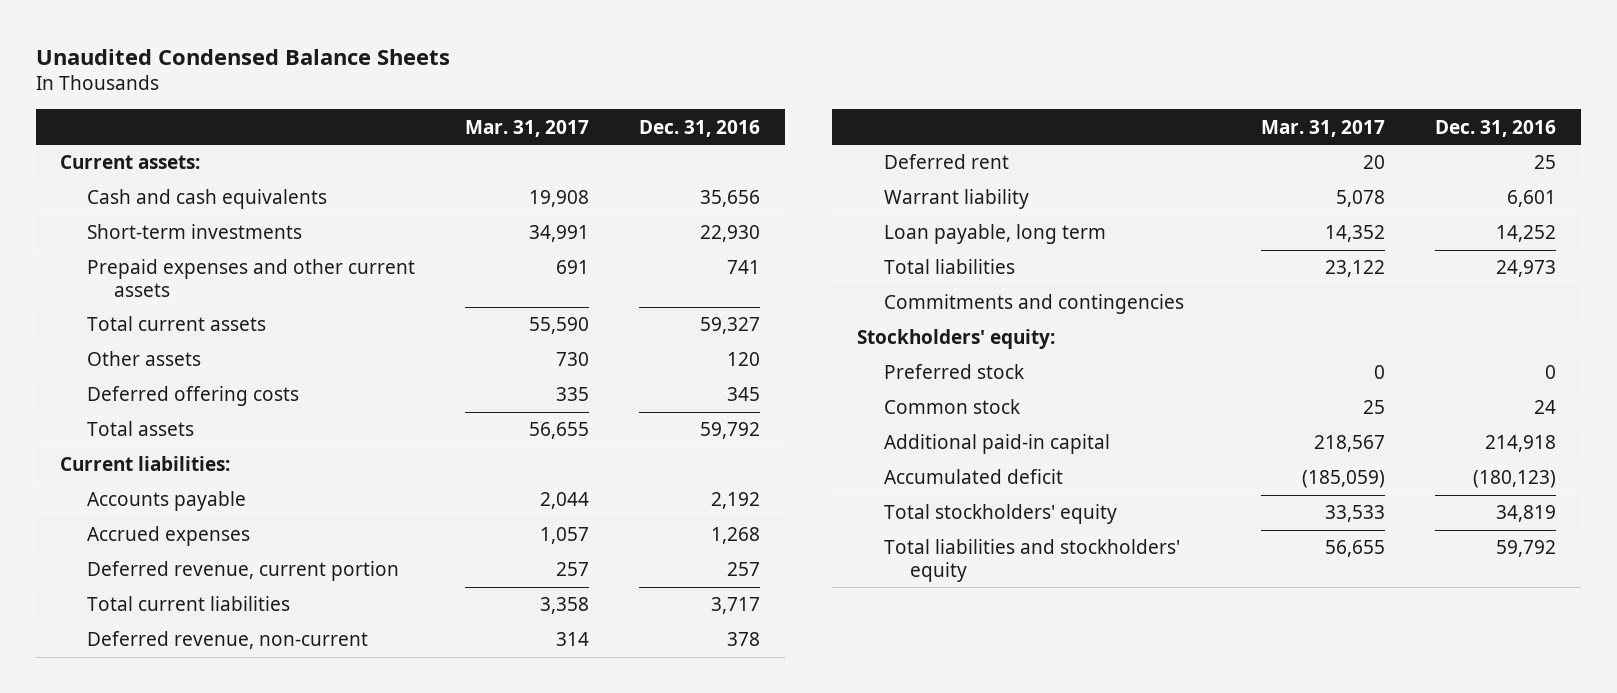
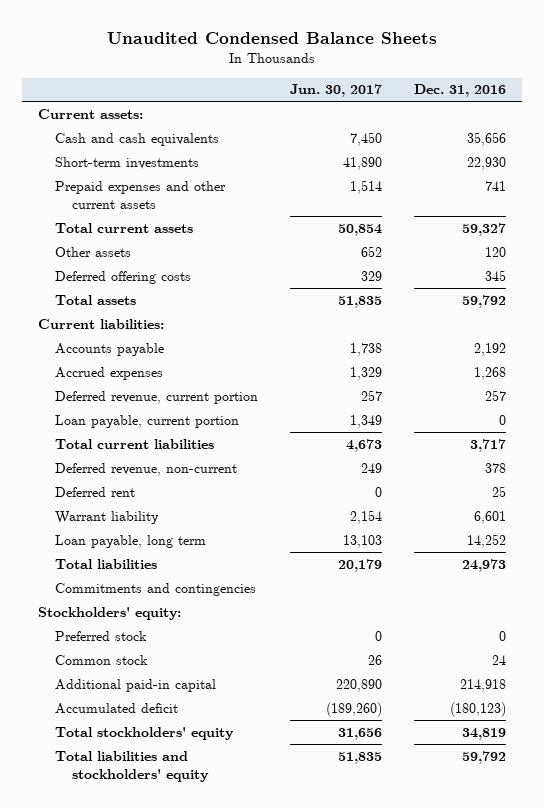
- | Mar. 31, 2017 | Dec. 31, 2016
+ | Jun. 30, 2017 | Dec. 31, 2016
+ Loan payable, current portion | 1,349 | 0

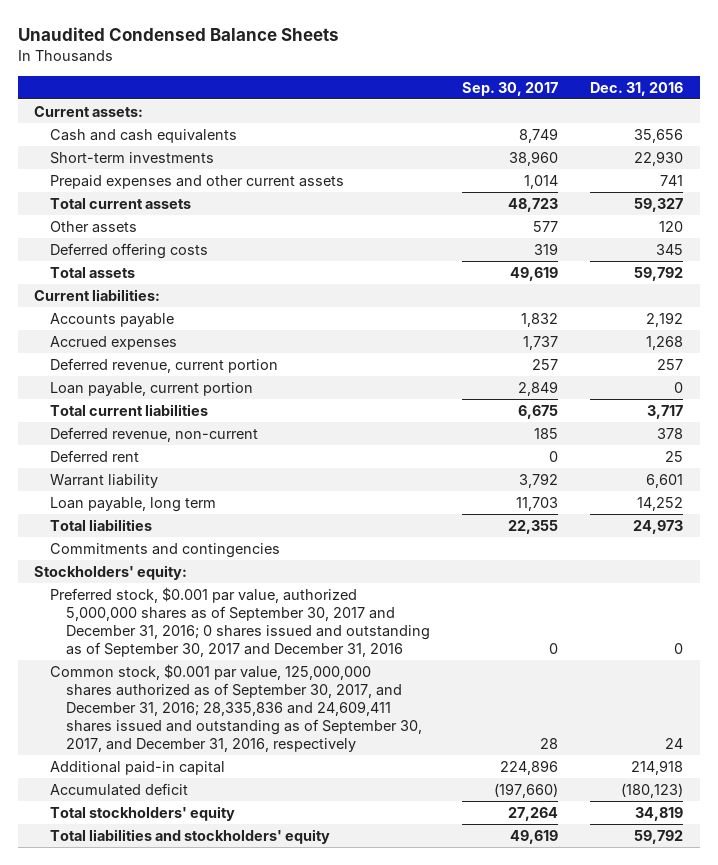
- | Jun. 30, 2017 | Dec. 31, 2016
+ | Sep. 30, 2017 | Dec. 31, 2016
- Preferred stock | 0 | 0
- Common stock | 26 | 24
+ Preferred stock, $0.001 par value, authorized 5,000,000 shares as of September 30, 2017 and December 31, 2016; 0 shares issued and outstanding as of September 30, 2017 and December 31, 2016 | 0 | 0
+ Common stock, $0.001 par value, 125,000,000 shares authorized as of September 30, 2017, and December 31, 2016; 28,335,836 and 24,609,411 shares issued and outstanding as of September 30, 2017, and December 31, 2016, respectively | 28 | 24

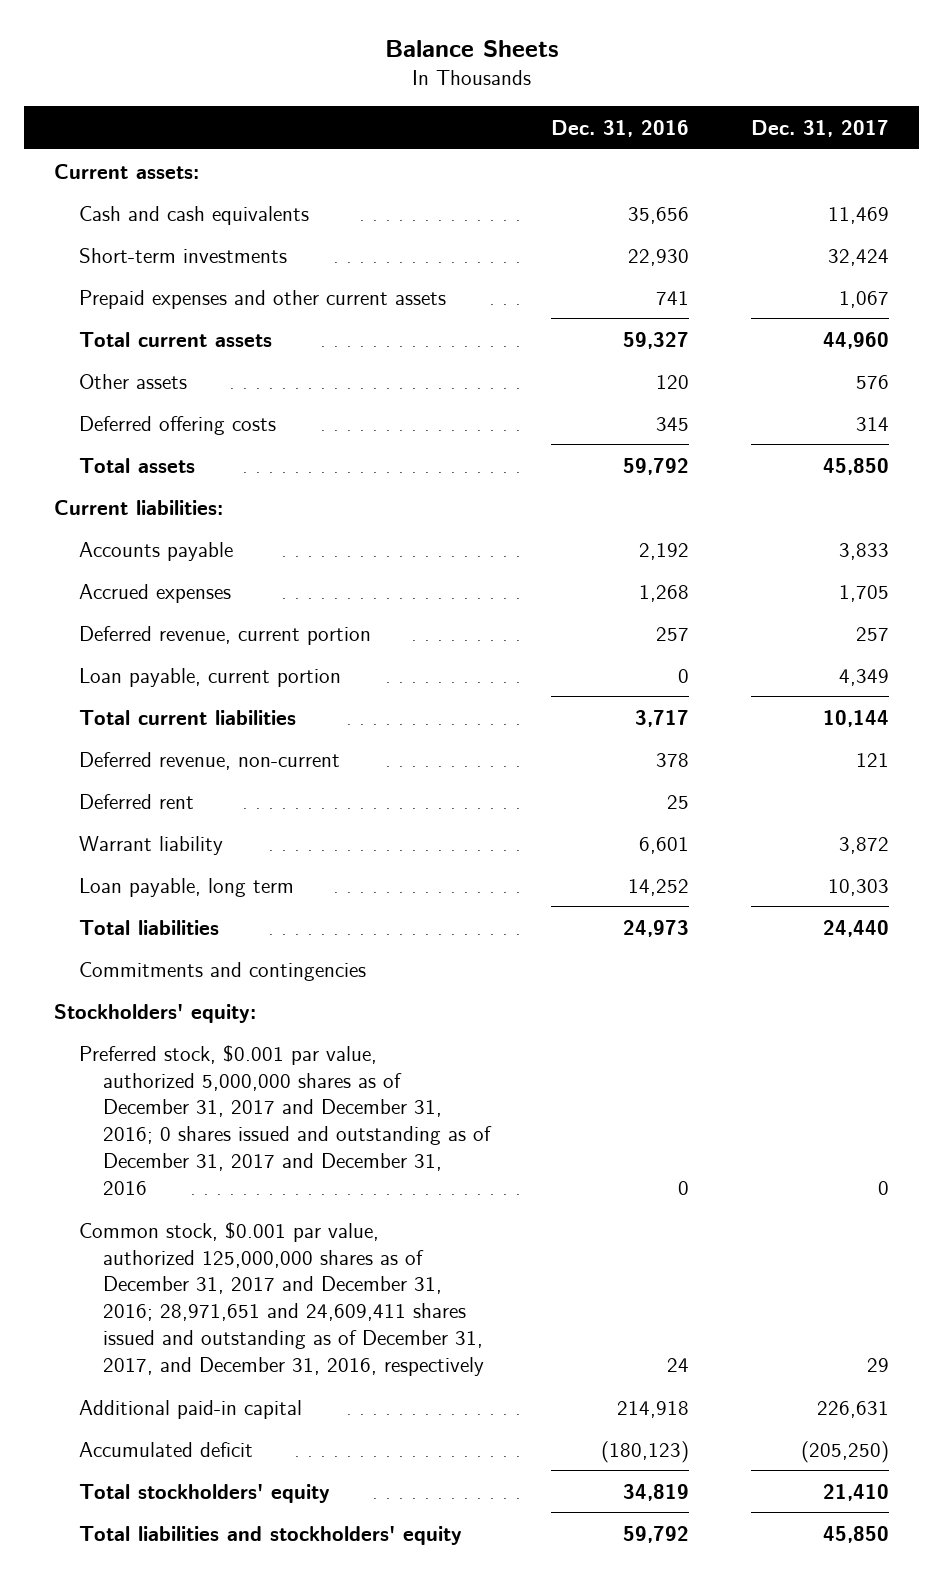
- Unaudited Condensed Balance Sheets
+ Balance Sheets
- | Sep. 30, 2017 | Dec. 31, 2016
+ | Dec. 31, 2016 | Dec. 31, 2017
- Preferred stock, $0.001 par value, authorized 5,000,000 shares as of September 30, 2017 and December 31, 2016; 0 shares issued and outstanding as of September 30, 2017 and December 31, 2016 | 0 | 0
- Common stock, $0.001 par value, 125,000,000 shares authorized as of September 30, 2017, and December 31, 2016; 28,335,836 and 24,609,411 shares issued and outstanding as of September 30, 2017, and December 31, 2016, respectively | 28 | 24
+ Preferred stock, $0.001 par value, authorized 5,000,000 shares as of December 31, 2017 and December 31, 2016; 0 shares issued and outstanding as of December 31, 2017 and December 31, 2016 | 0 | 0
+ Common stock, $0.001 par value, authorized 125,000,000 shares as of December 31, 2017 and December 31, 2016; 28,971,651 and 24,609,411 shares issued and outstanding as of December 31, 2017, and December 31, 2016, respectively | 24 | 29

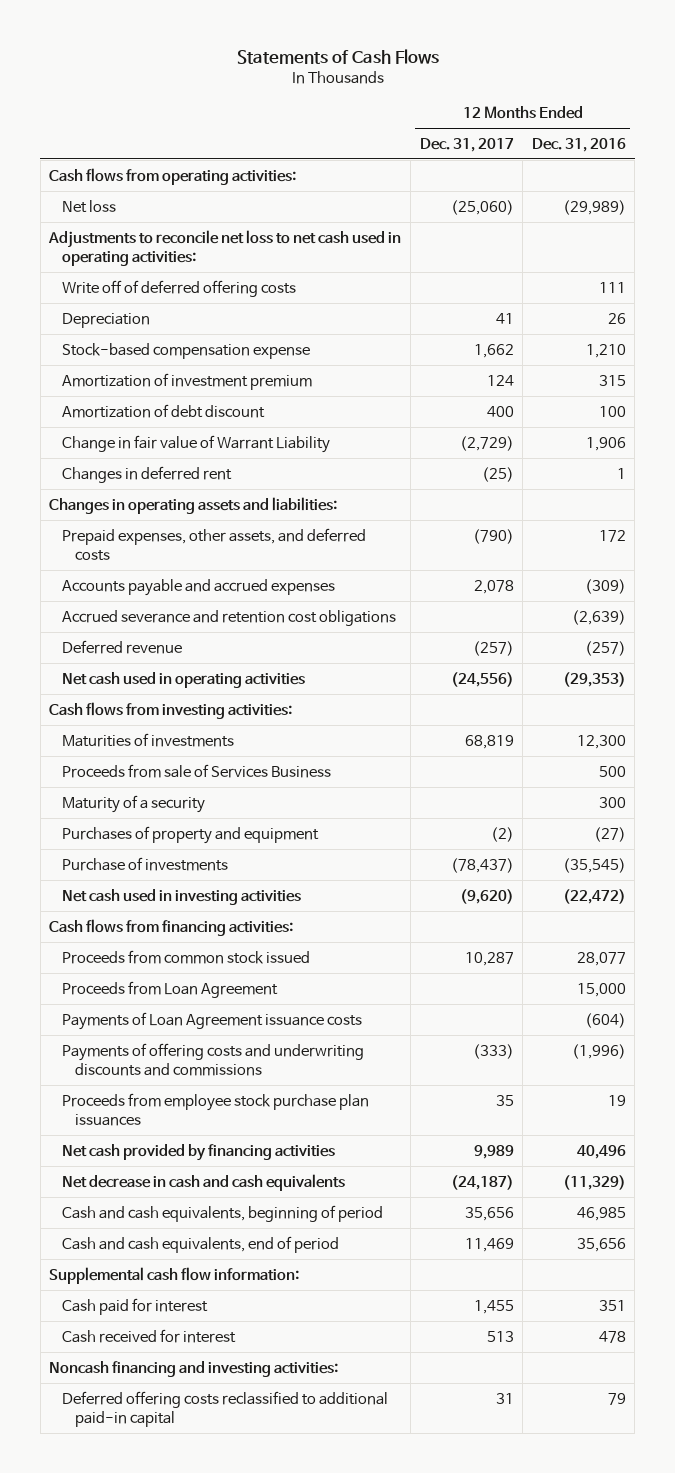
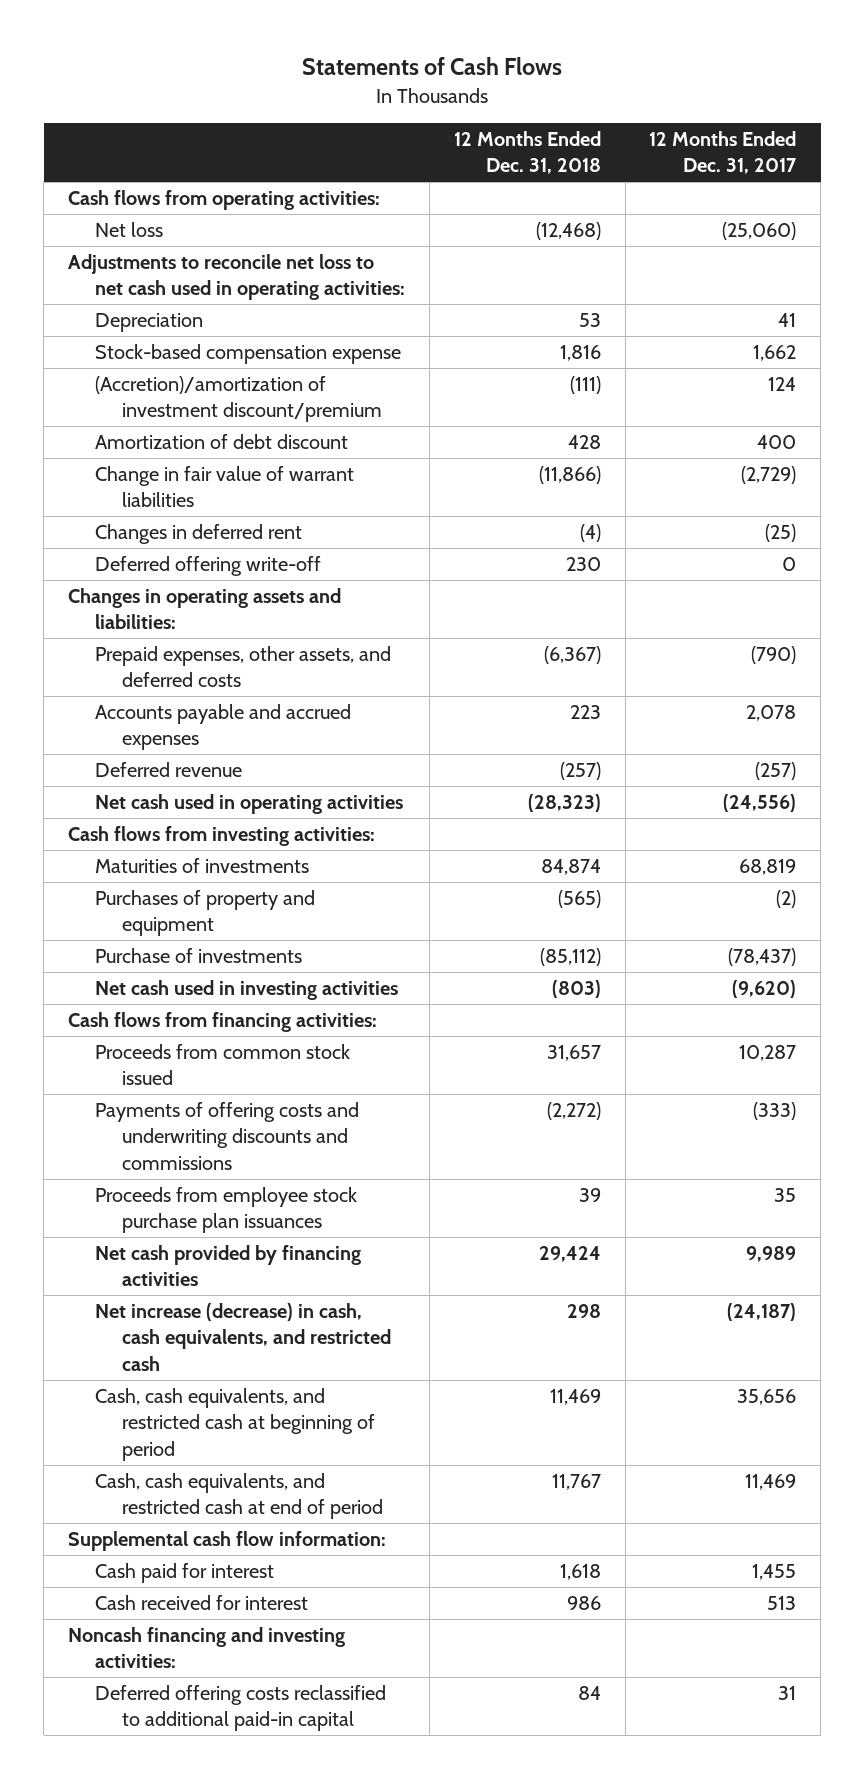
- | 12 Months Ended Dec. 31, 2017 | 12 Months Ended Dec. 31, 2016
+ | 12 Months Ended Dec. 31, 2018 | 12 Months Ended Dec. 31, 2017
- Write off of deferred offering costs | | 111
- Amortization of investment premium | 124 | 315
+ (Accretion)/amortization of investment discount/premium | (111) | 124
- Change in fair value of Warrant Liability | (2,729) | 1,906
+ Change in fair value of warrant liabilities | (11,866) | (2,729)
+ Deferred offering write-off | 230 | 0
- Accrued severance and retention cost obligations | | (2,639)
- Proceeds from sale of Services Business | | 500
- Maturity of a security | | 300
- Proceeds from Loan Agreement | | 15,000
- Payments of Loan Agreement issuance costs | | (604)
- Net decrease in cash and cash equivalents | (24,187) | (11,329)
- Cash and cash equivalents, beginning of period | 35,656 | 46,985
- Cash and cash equivalents, end of period | 11,469 | 35,656
+ Net increase (decrease) in cash, cash equivalents, and restricted cash | 298 | (24,187)
+ Cash, cash equivalents, and restricted cash at beginning of period | 11,469 | 35,656
+ Cash, cash equivalents, and restricted cash at end of period | 11,767 | 11,469

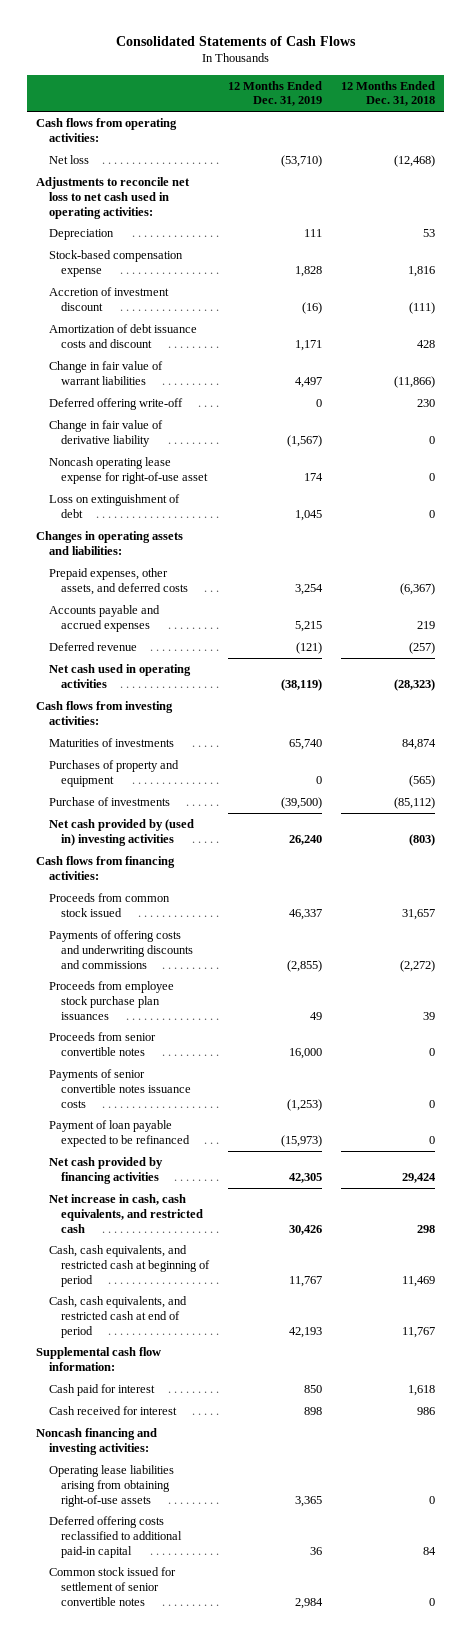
- Statements of Cash Flows
+ Consolidated Statements of Cash Flows
- | 12 Months Ended Dec. 31, 2018 | 12 Months Ended Dec. 31, 2017
+ | 12 Months Ended Dec. 31, 2019 | 12 Months Ended Dec. 31, 2018
- (Accretion)/amortization of investment discount/premium | (111) | 124
- Amortization of debt discount | 428 | 400
+ Accretion of investment discount | (16) | (111)
+ Amortization of debt issuance costs and discount | 1,171 | 428
- Changes in deferred rent | (4) | (25)
+ Change in fair value of derivative liability | (1,567) | 0
+ Noncash operating lease expense for right-of-use asset | 174 | 0
+ Loss on extinguishment of debt | 1,045 | 0
- Accounts payable and accrued expenses | 223 | 2,078
+ Accounts payable and accrued expenses | 5,215 | 219
- Net cash used in investing activities | (803) | (9,620)
+ Net cash provided by (used in) investing activities | 26,240 | (803)
+ Proceeds from senior convertible notes | 16,000 | 0
+ Payments of senior convertible notes issuance costs | (1,253) | 0
+ Payment of loan payable expected to be refinanced | (15,973) | 0
- Net increase (decrease) in cash, cash equivalents, and restricted cash | 298 | (24,187)
+ Net increase in cash, cash equivalents, and restricted cash | 30,426 | 298
+ Operating lease liabilities arising from obtaining right-of-use assets | 3,365 | 0
+ Common stock issued for settlement of senior convertible notes | 2,984 | 0

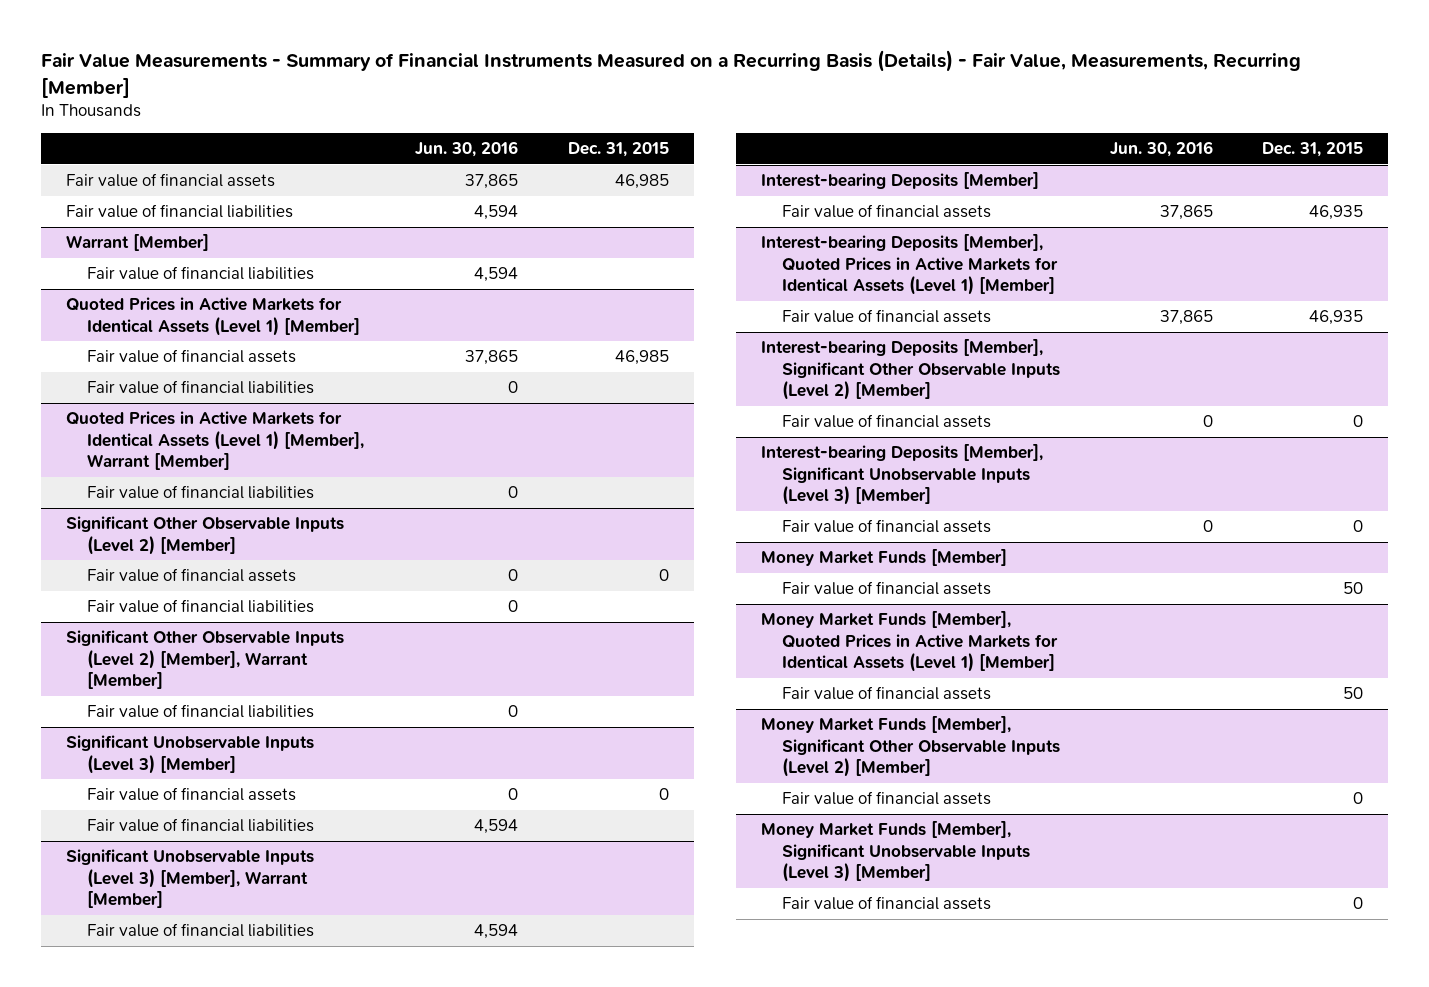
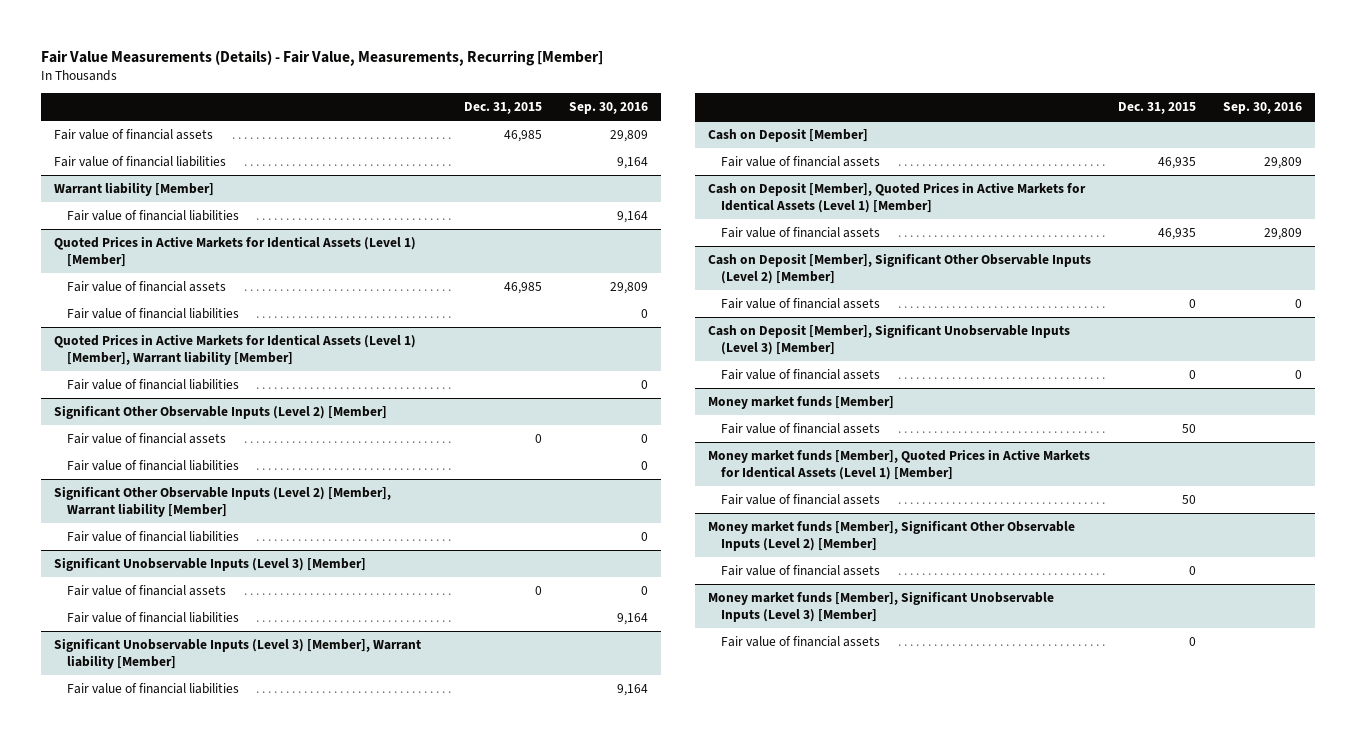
- Fair Value Measurements - Summary of Financial Instruments Measured on a Recurring Basis (Details) - Fair Value, Measurements, Recurring [Member]
+ Fair Value Measurements (Details) - Fair Value, Measurements, Recurring [Member]
- | Jun. 30, 2016 | Dec. 31, 2015
+ | Dec. 31, 2015 | Sep. 30, 2016
- Warrant [Member]
+ Warrant liability [Member]
- Quoted Prices in Active Markets for Identical Assets (Level 1) [Member], Warrant [Member]
+ Quoted Prices in Active Markets for Identical Assets (Level 1) [Member], Warrant liability [Member]
- Significant Other Observable Inputs (Level 2) [Member], Warrant [Member]
+ Significant Other Observable Inputs (Level 2) [Member], Warrant liability [Member]
- Significant Unobservable Inputs (Level 3) [Member], Warrant [Member]
+ Significant Unobservable Inputs (Level 3) [Member], Warrant liability [Member]
- Interest-bearing Deposits [Member]
+ Cash on Deposit [Member]
- Interest-bearing Deposits [Member], Quoted Prices in Active Markets for Identical Assets (Level 1) [Member]
+ Cash on Deposit [Member], Quoted Prices in Active Markets for Identical Assets (Level 1) [Member]
- Interest-bearing Deposits [Member], Significant Other Observable Inputs (Level 2) [Member]
+ Cash on Deposit [Member], Significant Other Observable Inputs (Level 2) [Member]
- Interest-bearing Deposits [Member], Significant Unobservable Inputs (Level 3) [Member]
+ Cash on Deposit [Member], Significant Unobservable Inputs (Level 3) [Member]
- Money Market Funds [Member]
+ Money market funds [Member]
- Money Market Funds [Member], Quoted Prices in Active Markets for Identical Assets (Level 1) [Member]
+ Money market funds [Member], Quoted Prices in Active Markets for Identical Assets (Level 1) [Member]
- Money Market Funds [Member], Significant Other Observable Inputs (Level 2) [Member]
+ Money market funds [Member], Significant Other Observable Inputs (Level 2) [Member]
- Money Market Funds [Member], Significant Unobservable Inputs (Level 3) [Member]
+ Money market funds [Member], Significant Unobservable Inputs (Level 3) [Member]

